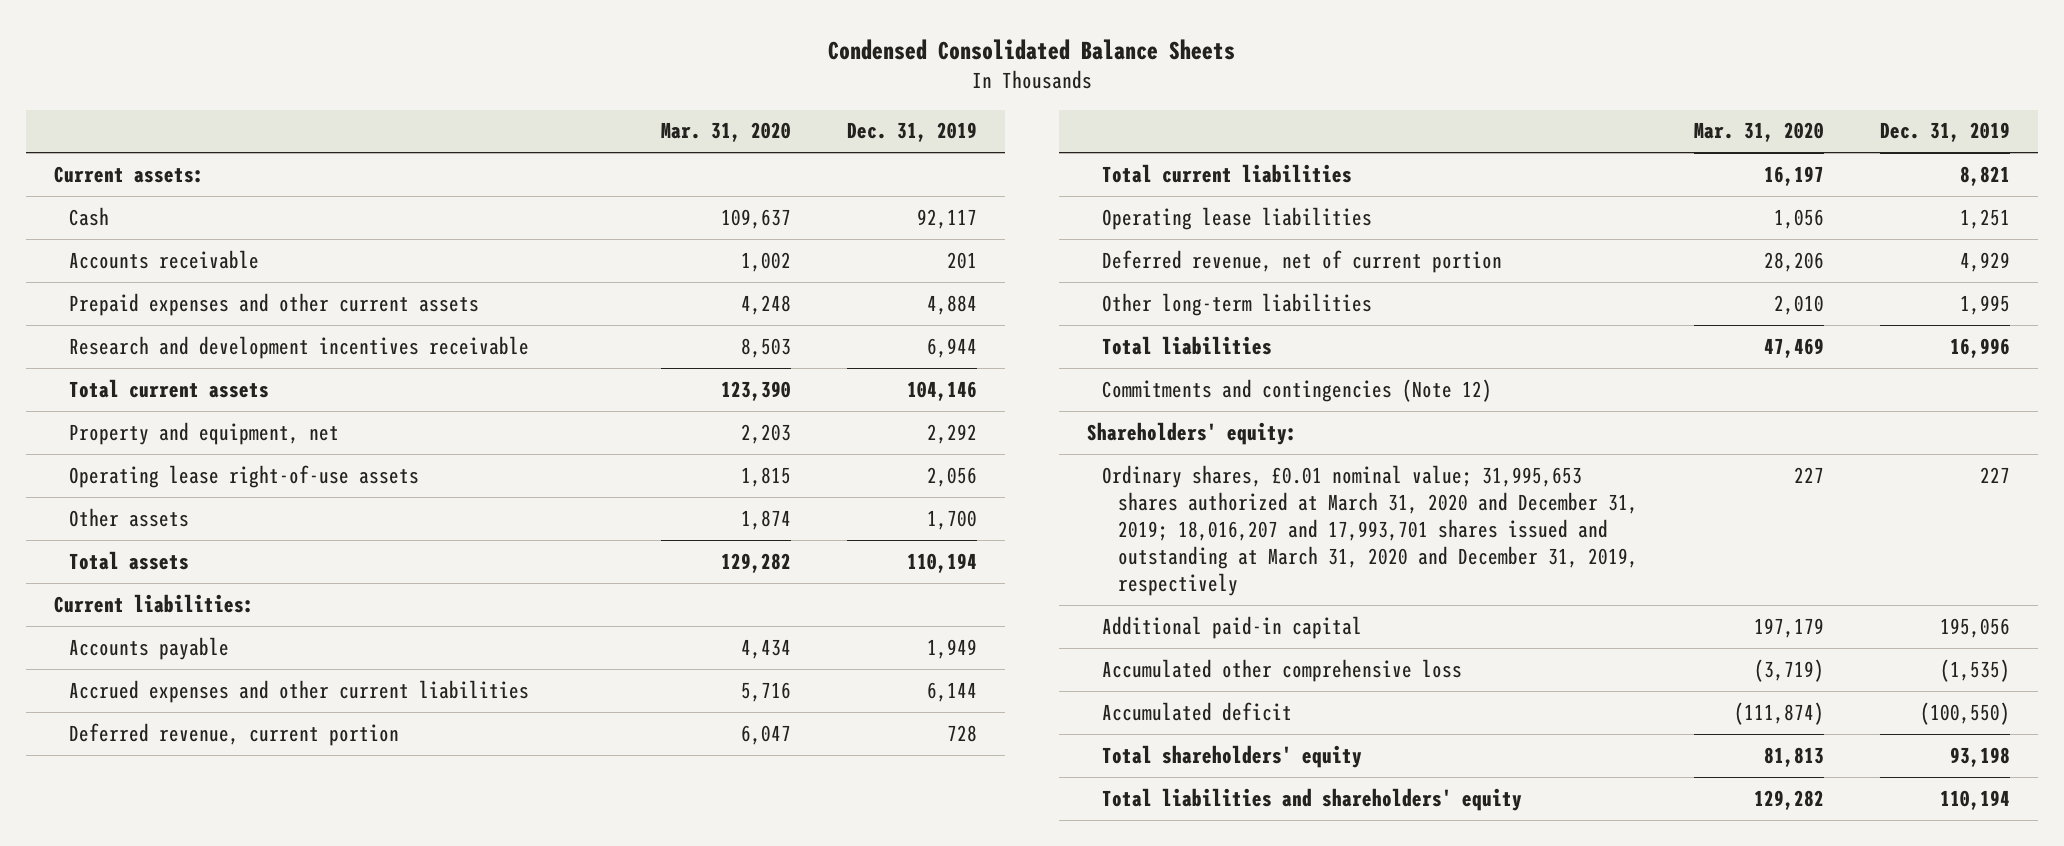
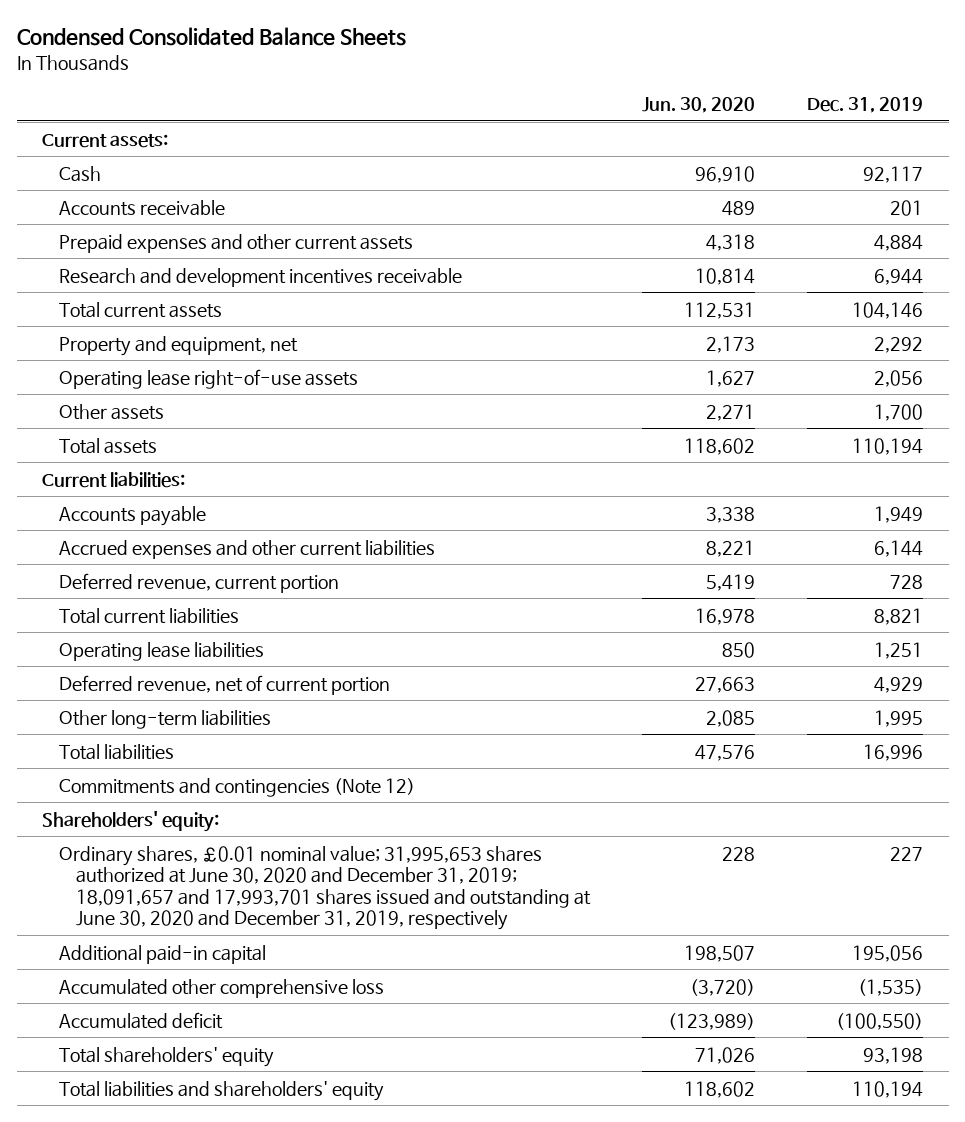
- | Mar. 31, 2020 | Dec. 31, 2019
+ | Jun. 30, 2020 | Dec. 31, 2019
- Ordinary shares, £0.01 nominal value; 31,995,653 shares authorized at March 31, 2020 and December 31, 2019; 18,016,207 and 17,993,701 shares issued and outstanding at March 31, 2020 and December 31, 2019, respectively | 227 | 227
+ Ordinary shares, £0.01 nominal value; 31,995,653 shares authorized at June 30, 2020 and December 31, 2019; 18,091,657 and 17,993,701 shares issued and outstanding at June 30, 2020 and December 31, 2019, respectively | 228 | 227

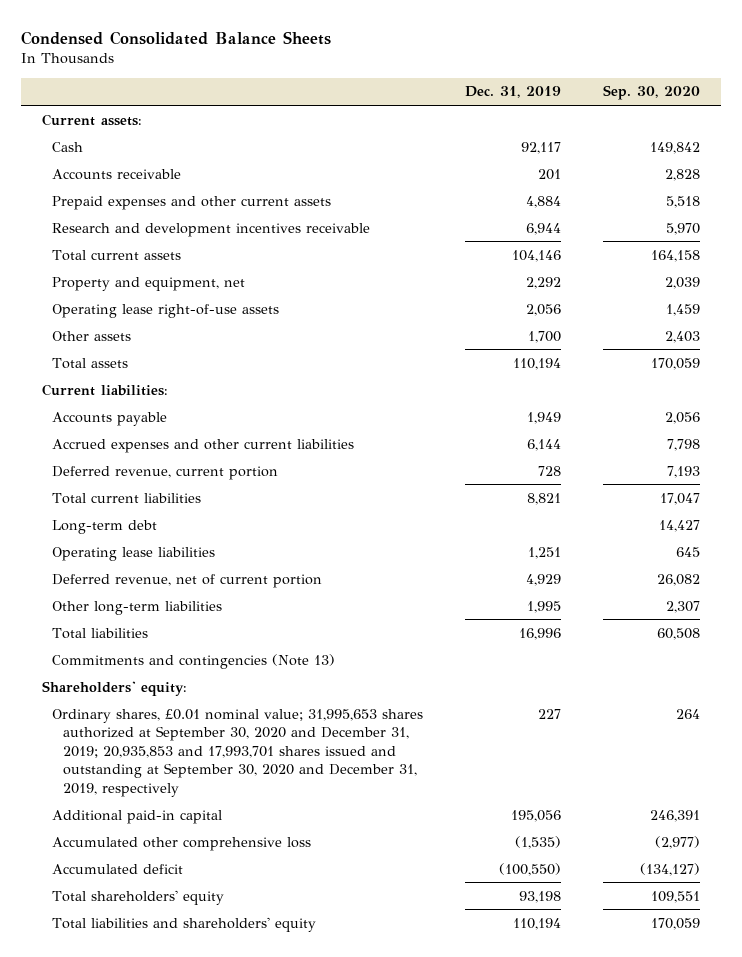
- | Jun. 30, 2020 | Dec. 31, 2019
+ | Dec. 31, 2019 | Sep. 30, 2020
+ Long-term debt | | 14,427
- Commitments and contingencies (Note 12)
+ Commitments and contingencies (Note 13)
- Ordinary shares, £0.01 nominal value; 31,995,653 shares authorized at June 30, 2020 and December 31, 2019; 18,091,657 and 17,993,701 shares issued and outstanding at June 30, 2020 and December 31, 2019, respectively | 228 | 227
+ Ordinary shares, £0.01 nominal value; 31,995,653 shares authorized at September 30, 2020 and December 31, 2019; 20,935,853 and 17,993,701 shares issued and outstanding at September 30, 2020 and December 31, 2019, respectively | 227 | 264

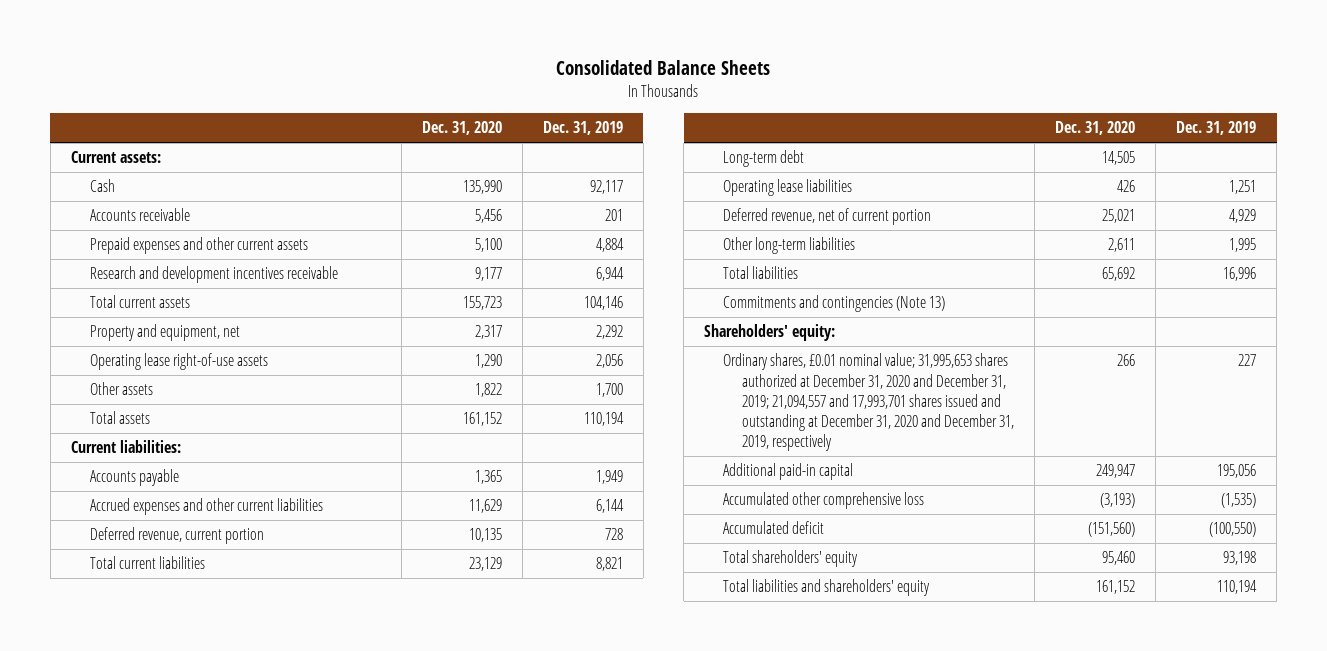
- Condensed Consolidated Balance Sheets
+ Consolidated Balance Sheets
- | Dec. 31, 2019 | Sep. 30, 2020
+ | Dec. 31, 2020 | Dec. 31, 2019
- Ordinary shares, £0.01 nominal value; 31,995,653 shares authorized at September 30, 2020 and December 31, 2019; 20,935,853 and 17,993,701 shares issued and outstanding at September 30, 2020 and December 31, 2019, respectively | 227 | 264
+ Ordinary shares, £0.01 nominal value; 31,995,653 shares authorized at December 31, 2020 and December 31, 2019; 21,094,557 and 17,993,701 shares issued and outstanding at December 31, 2020 and December 31, 2019, respectively | 266 | 227

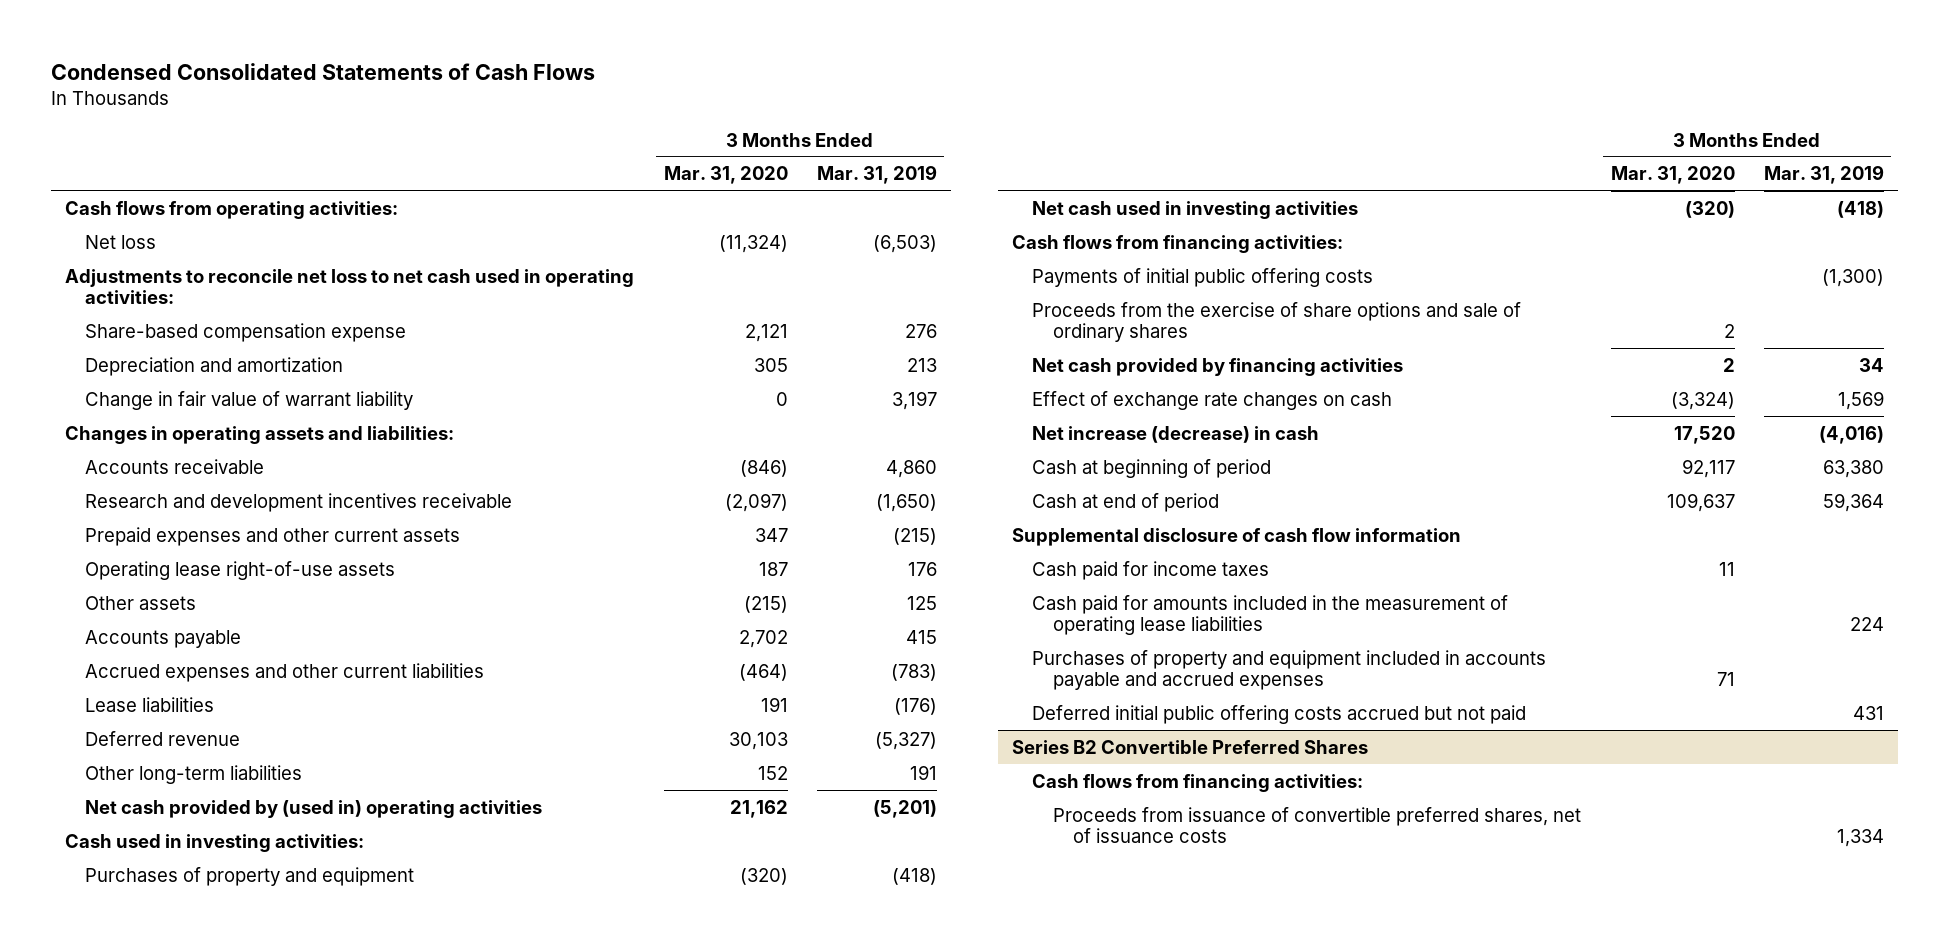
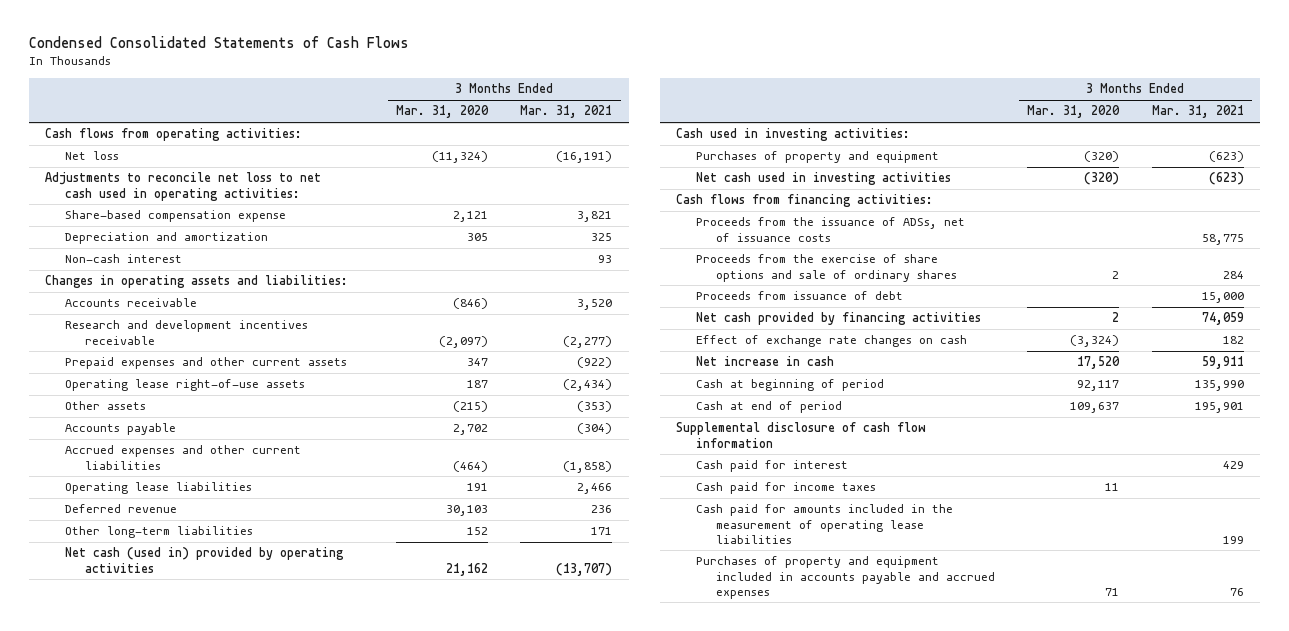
- | 3 Months Ended Mar. 31, 2020 | 3 Months Ended Mar. 31, 2019
+ | 3 Months Ended Mar. 31, 2020 | 3 Months Ended Mar. 31, 2021
- Change in fair value of warrant liability | 0 | 3,197
+ Non-cash interest | | 93
- Lease liabilities | 191 | (176)
+ Operating lease liabilities | 191 | 2,466
- Net cash provided by (used in) operating activities | 21,162 | (5,201)
+ Net cash (used in) provided by operating activities | 21,162 | (13,707)
- Payments of initial public offering costs | | (1,300)
+ Proceeds from the issuance of ADSs, net of issuance costs | | 58,775
+ Proceeds from issuance of debt | | 15,000
- Net increase (decrease) in cash | 17,520 | (4,016)
+ Net increase in cash | 17,520 | 59,911
+ Cash paid for interest | | 429
- Deferred initial public offering costs accrued but not paid | | 431
- Series B2 Convertible Preferred Shares
- Cash flows from financing activities:
- Proceeds from issuance of convertible preferred shares, net of issuance costs | | 1,334

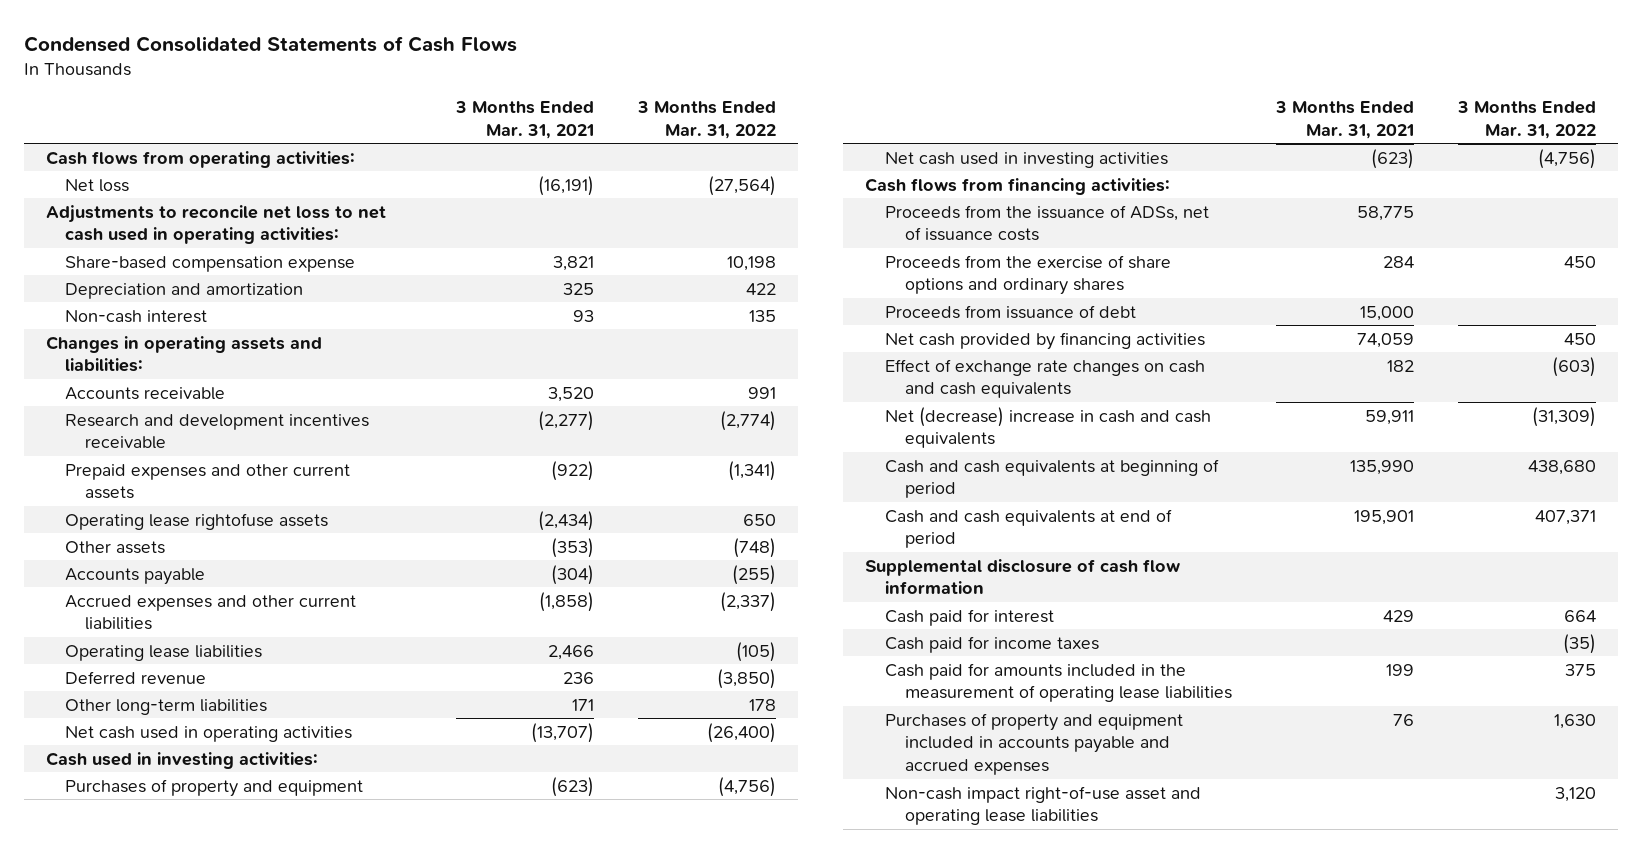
- | 3 Months Ended Mar. 31, 2020 | 3 Months Ended Mar. 31, 2021
+ | 3 Months Ended Mar. 31, 2021 | 3 Months Ended Mar. 31, 2022
- Operating lease right-of-use assets | 187 | (2,434)
+ Operating lease rightofuse assets | (2,434) | 650
- Net cash (used in) provided by operating activities | 21,162 | (13,707)
+ Net cash used in operating activities | (13,707) | (26,400)
- Proceeds from the exercise of share options and sale of ordinary shares | 2 | 284
+ Proceeds from the exercise of share options and ordinary shares | 284 | 450
- Effect of exchange rate changes on cash | (3,324) | 182
- Net increase in cash | 17,520 | 59,911
- Cash at beginning of period | 92,117 | 135,990
- Cash at end of period | 109,637 | 195,901
+ Effect of exchange rate changes on cash and cash equivalents | 182 | (603)
+ Net (decrease) increase in cash and cash equivalents | 59,911 | (31,309)
+ Cash and cash equivalents at beginning of period | 135,990 | 438,680
+ Cash and cash equivalents at end of period | 195,901 | 407,371
+ Non-cash impact right-of-use asset and operating lease liabilities | | 3,120

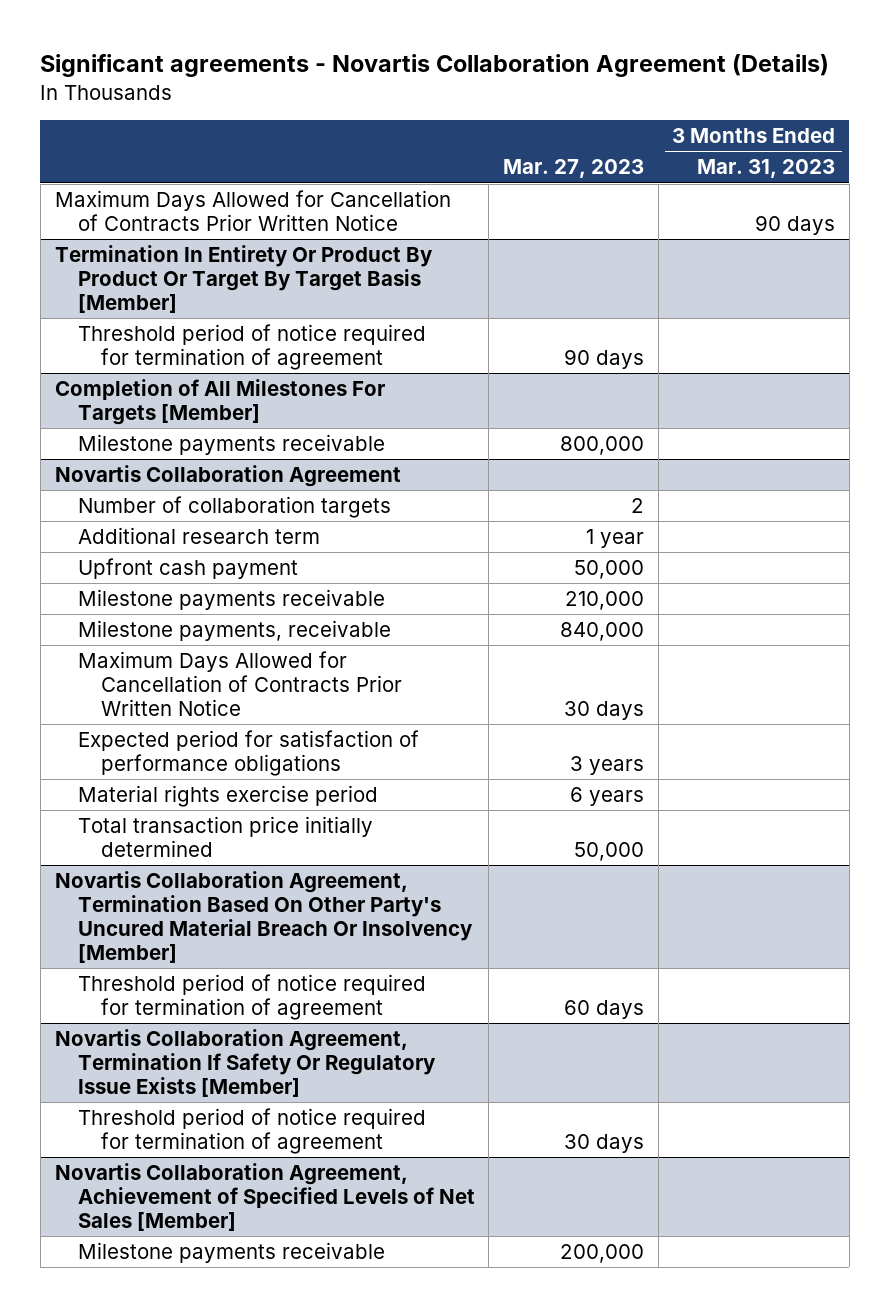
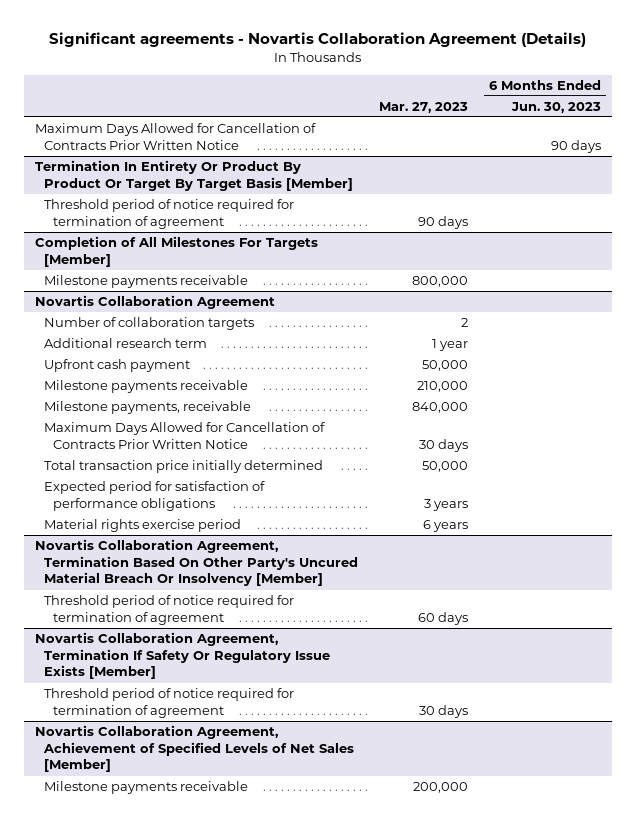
- | Mar. 27, 2023 | 3 Months Ended Mar. 31, 2023
+ | Mar. 27, 2023 | 6 Months Ended Jun. 30, 2023
@ Novartis Collaboration Agreement
moved up: Total transaction price initially determined | 50,000 |

